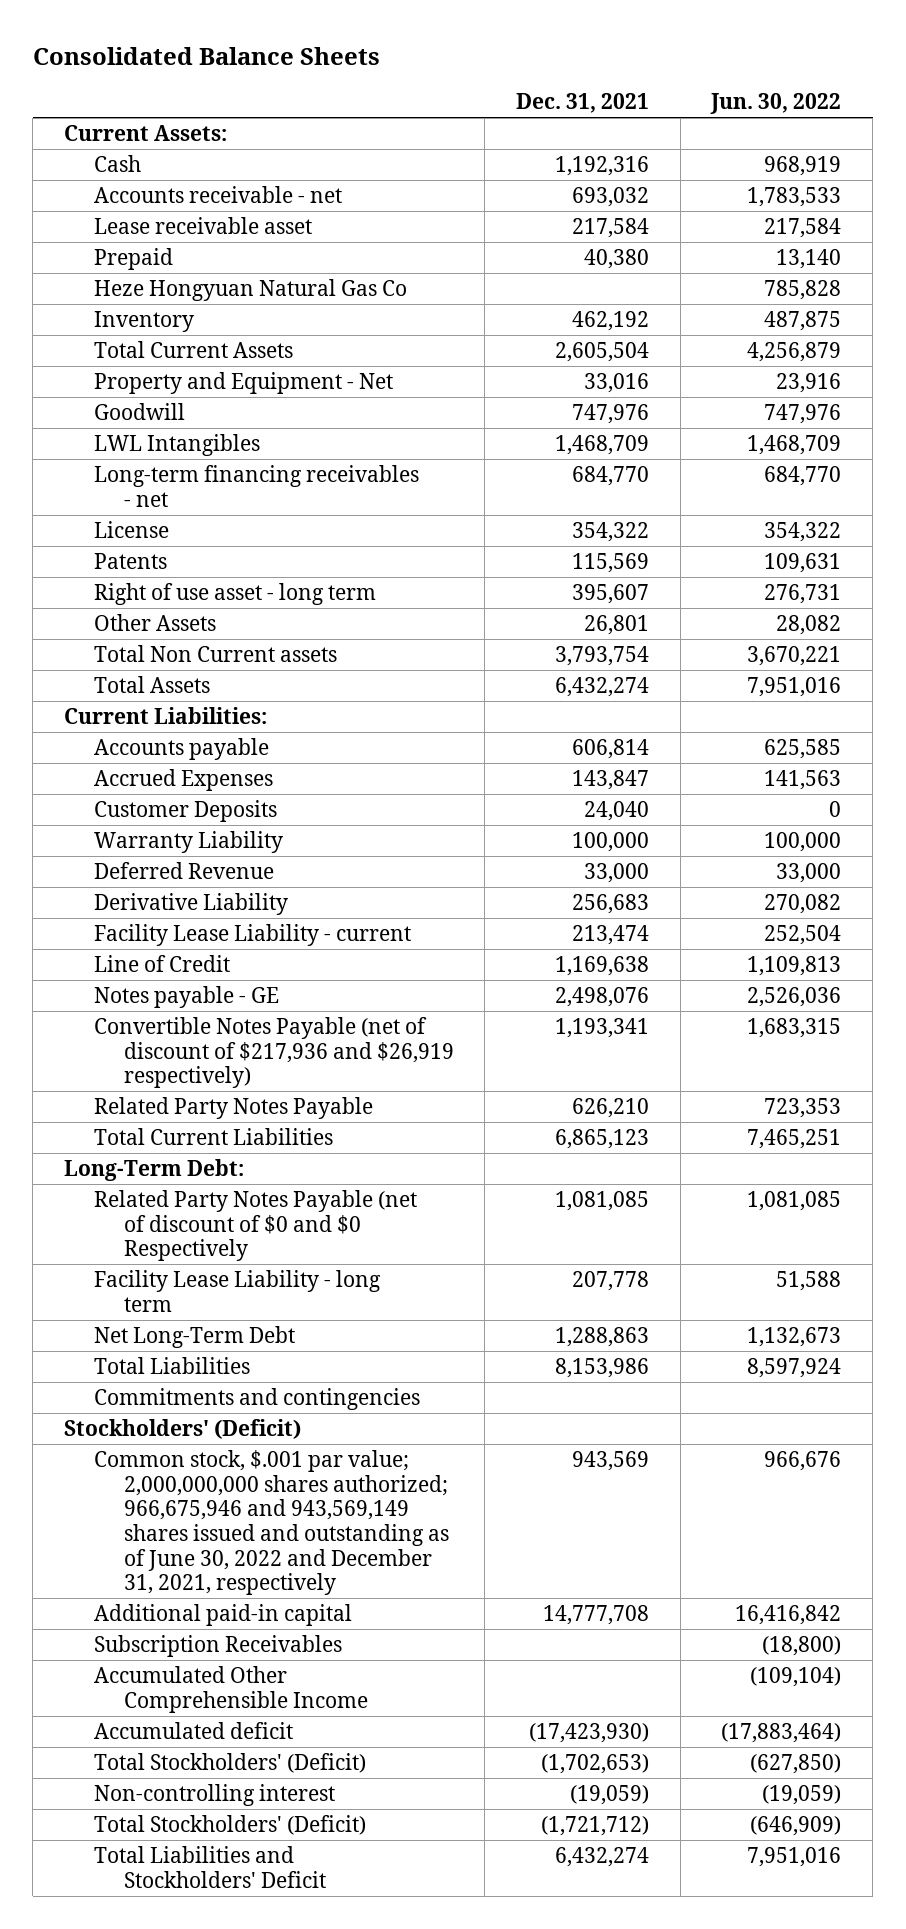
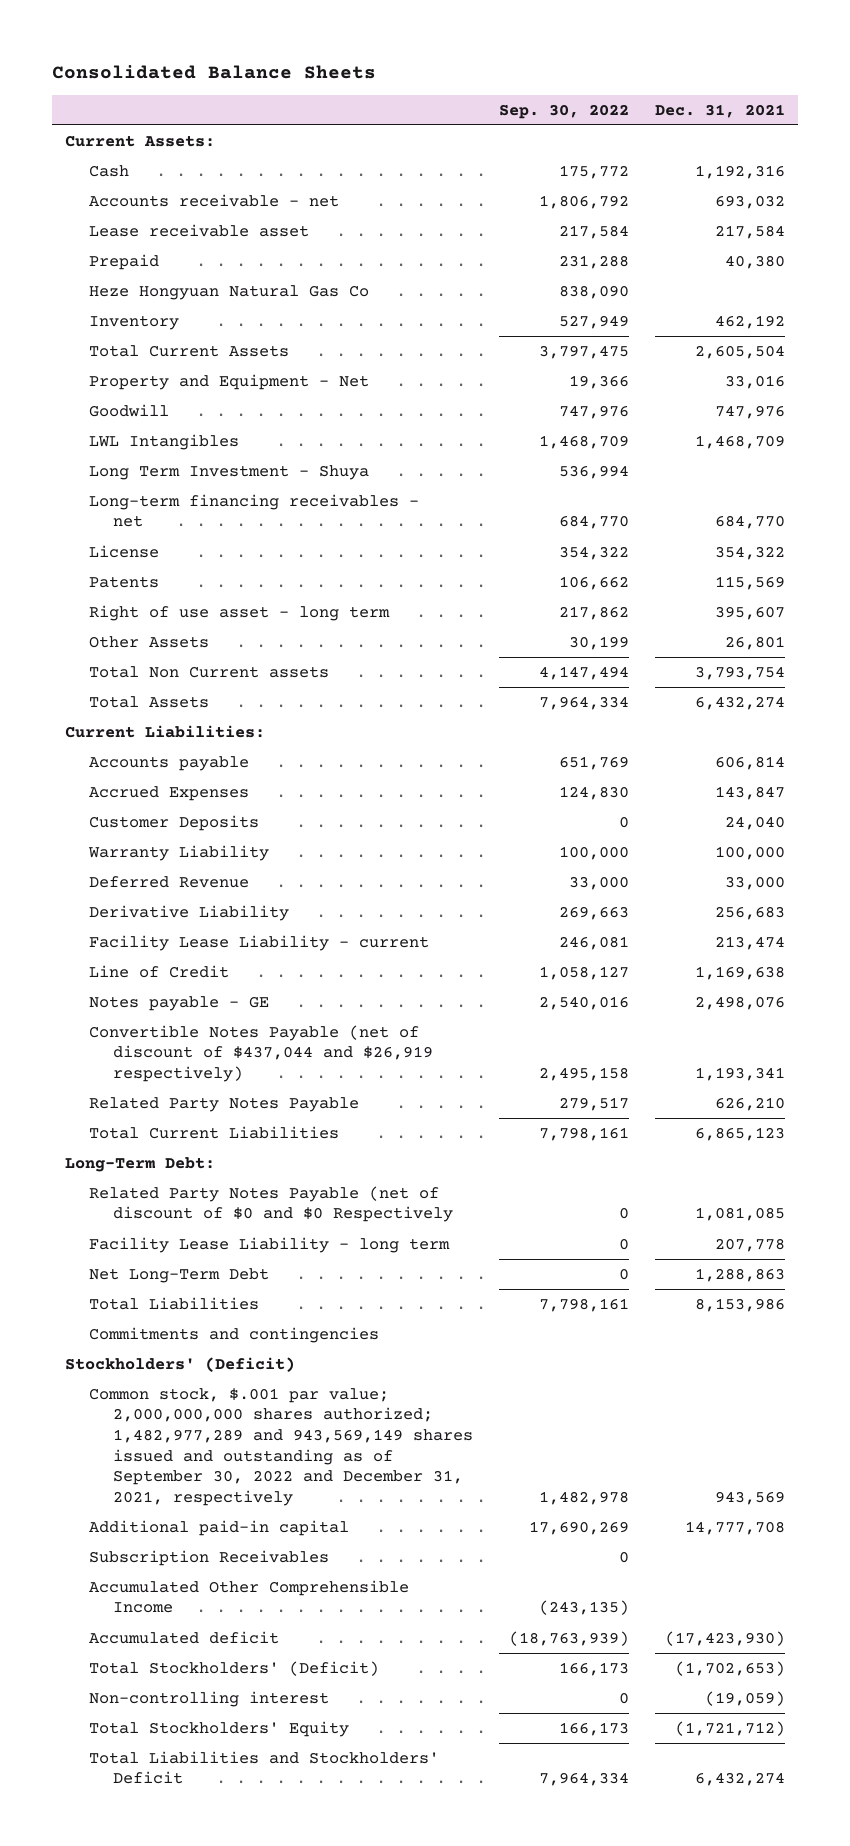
- | Dec. 31, 2021 | Jun. 30, 2022
+ | Sep. 30, 2022 | Dec. 31, 2021
+ Long Term Investment - Shuya | 536,994 |
- Convertible Notes Payable (net of discount of $217,936 and $26,919 respectively) | 1,193,341 | 1,683,315
+ Convertible Notes Payable (net of discount of $437,044 and $26,919 respectively) | 2,495,158 | 1,193,341
- Common stock, $.001 par value; 2,000,000,000 shares authorized; 966,675,946 and 943,569,149 shares issued and outstanding as of June 30, 2022 and December 31, 2021, respectively | 943,569 | 966,676
+ Common stock, $.001 par value; 2,000,000,000 shares authorized; 1,482,977,289 and 943,569,149 shares issued and outstanding as of September 30, 2022 and December 31, 2021, respectively | 1,482,978 | 943,569
- Total Stockholders' (Deficit) | (1,721,712) | (646,909)
+ Total Stockholders' Equity | 166,173 | (1,721,712)

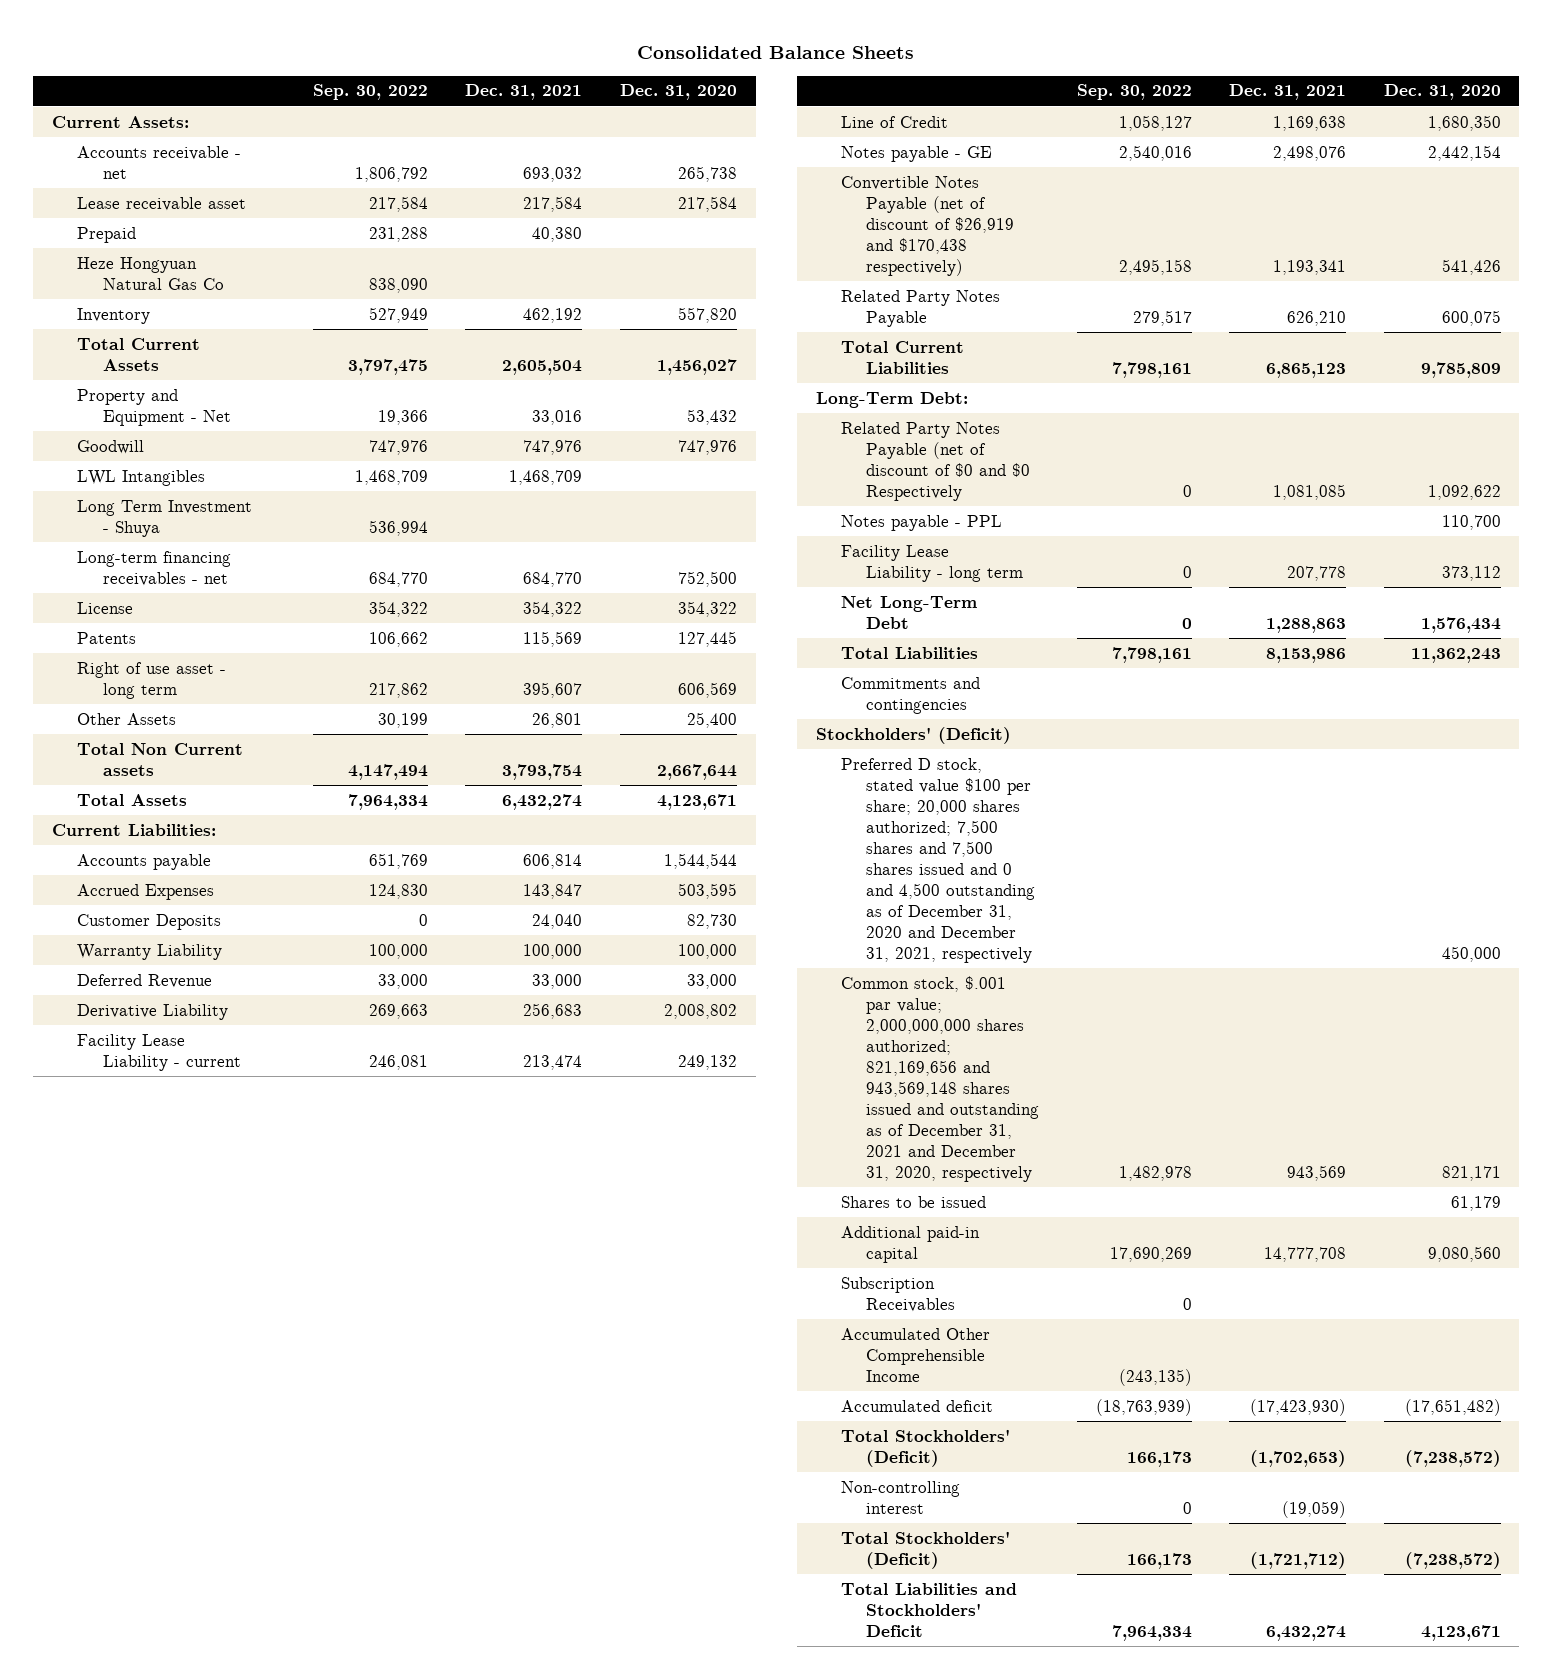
- | Sep. 30, 2022 | Dec. 31, 2021
+ | Sep. 30, 2022 | Dec. 31, 2021 | Dec. 31, 2020
- Cash | 175,772 | 1,192,316
- Convertible Notes Payable (net of discount of $437,044 and $26,919 respectively) | 2,495,158 | 1,193,341
+ Convertible Notes Payable (net of discount of $26,919 and $170,438 respectively) | 2,495,158 | 1,193,341 | 541,426
+ Notes payable - PPL | | | 110,700
- Common stock, $.001 par value; 2,000,000,000 shares authorized; 1,482,977,289 and 943,569,149 shares issued and outstanding as of September 30, 2022 and December 31, 2021, respectively | 1,482,978 | 943,569
+ Preferred D stock, stated value $100 per share; 20,000 shares authorized; 7,500 shares and 7,500 shares issued and 0 and 4,500 outstanding as of December 31, 2020 and December 31, 2021, respectively | | | 450,000
+ Common stock, $.001 par value; 2,000,000,000 shares authorized; 821,169,656 and 943,569,148 shares issued and outstanding as of December 31, 2021 and December 31, 2020, respectively | 1,482,978 | 943,569 | 821,171
+ Shares to be issued | | | 61,179
- Total Stockholders' Equity | 166,173 | (1,721,712)
+ Total Stockholders' (Deficit) | 166,173 | (1,721,712) | (7,238,572)

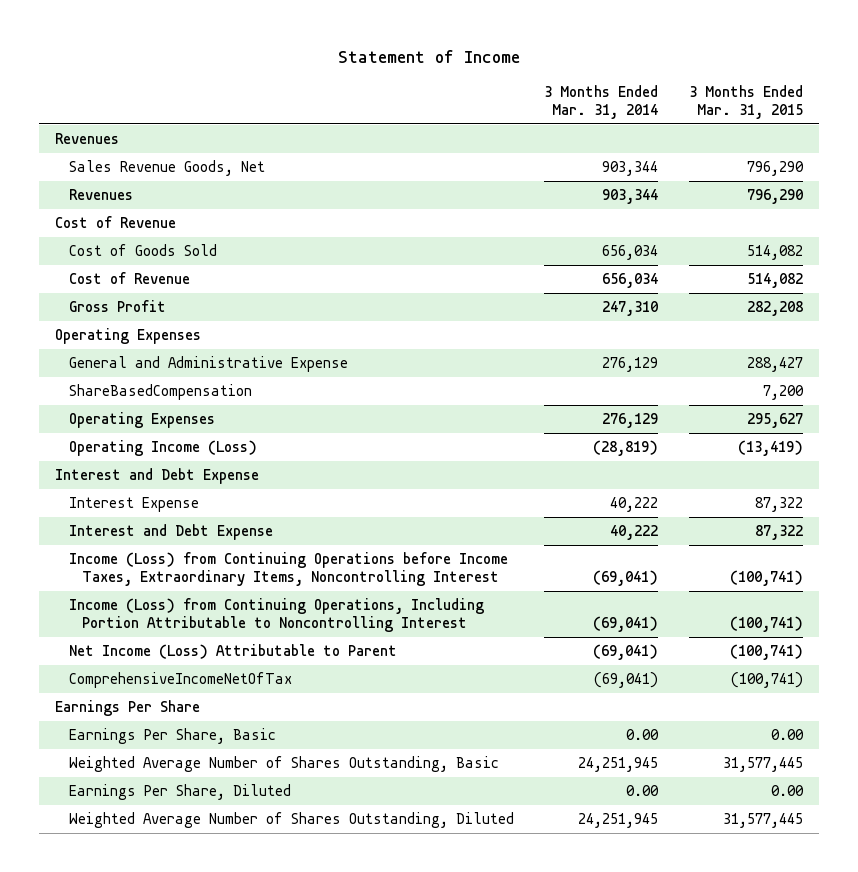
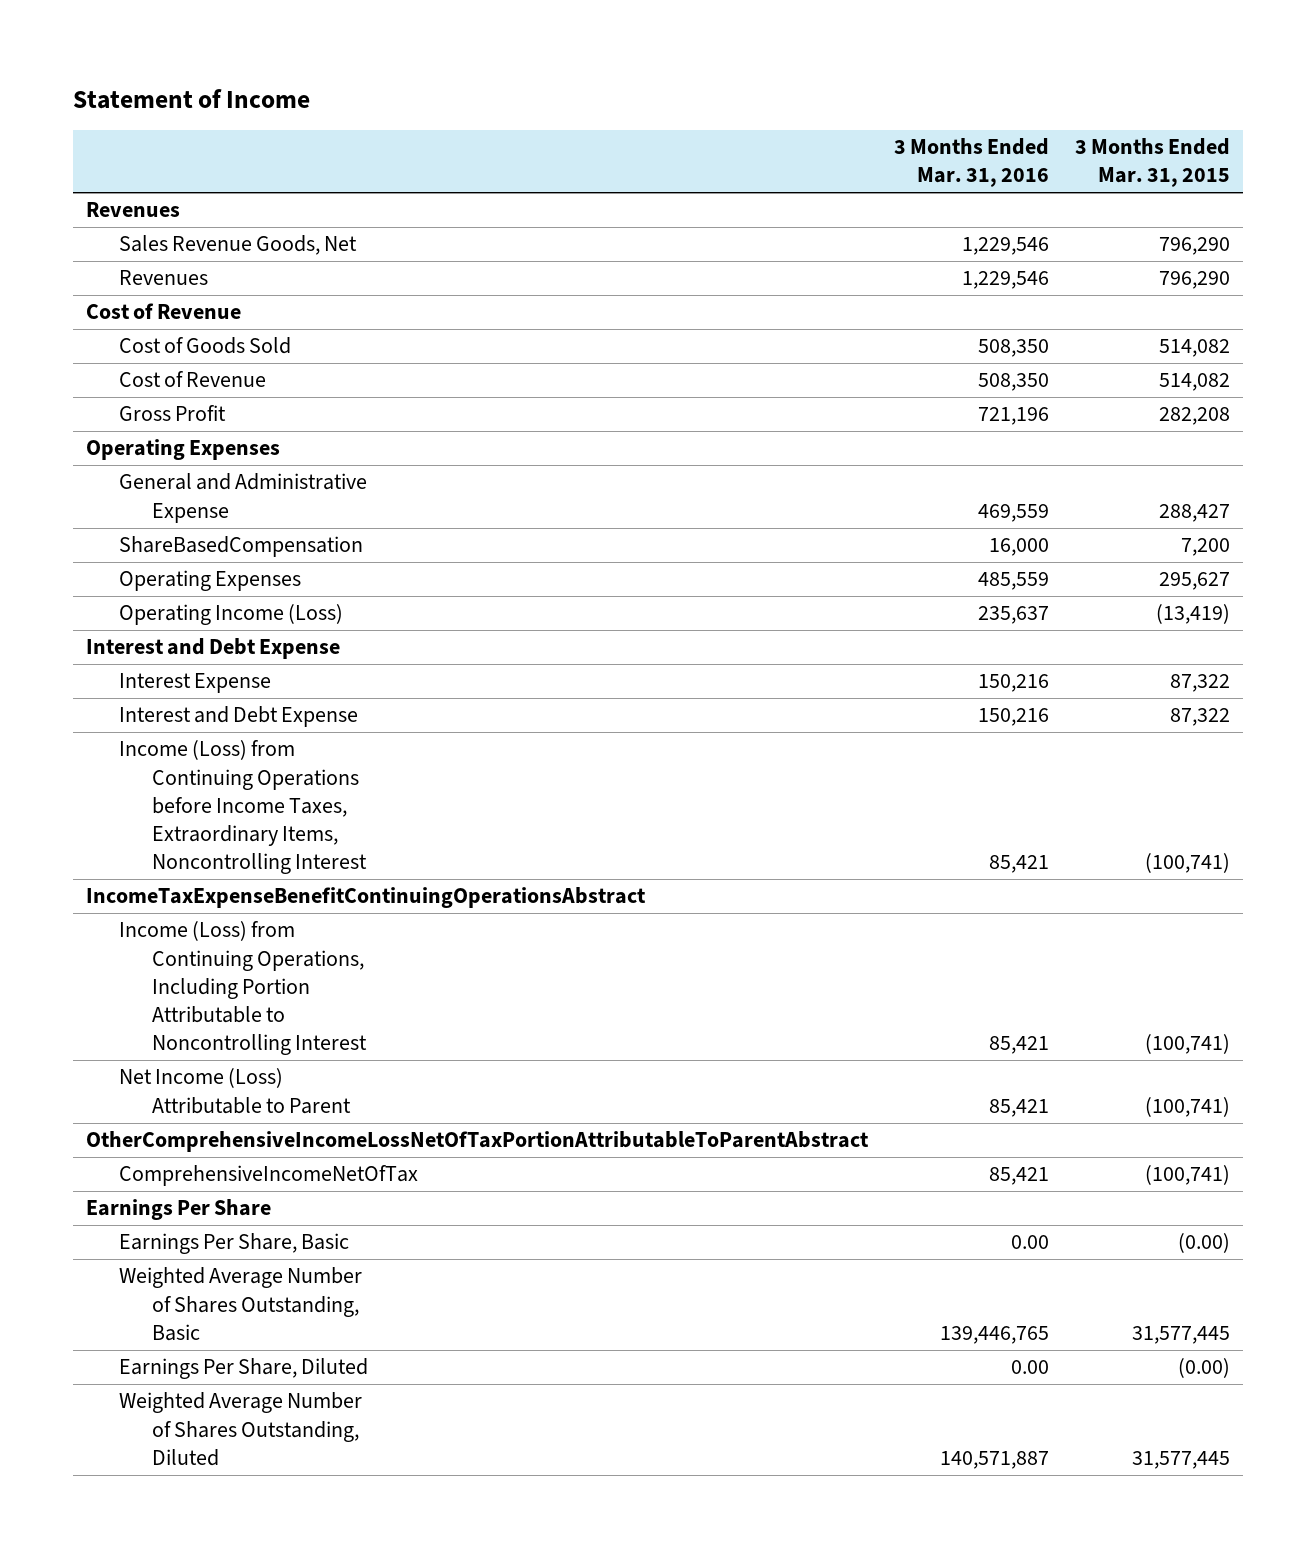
- | 3 Months Ended Mar. 31, 2014 | 3 Months Ended Mar. 31, 2015
+ | 3 Months Ended Mar. 31, 2016 | 3 Months Ended Mar. 31, 2015
+ IncomeTaxExpenseBenefitContinuingOperationsAbstract
+ OtherComprehensiveIncomeLossNetOfTaxPortionAttributableToParentAbstract
- Earnings Per Share, Basic | 0.00 | 0.00
+ Earnings Per Share, Basic | 0.00 | (0.00)
- Earnings Per Share, Diluted | 0.00 | 0.00
+ Earnings Per Share, Diluted | 0.00 | (0.00)

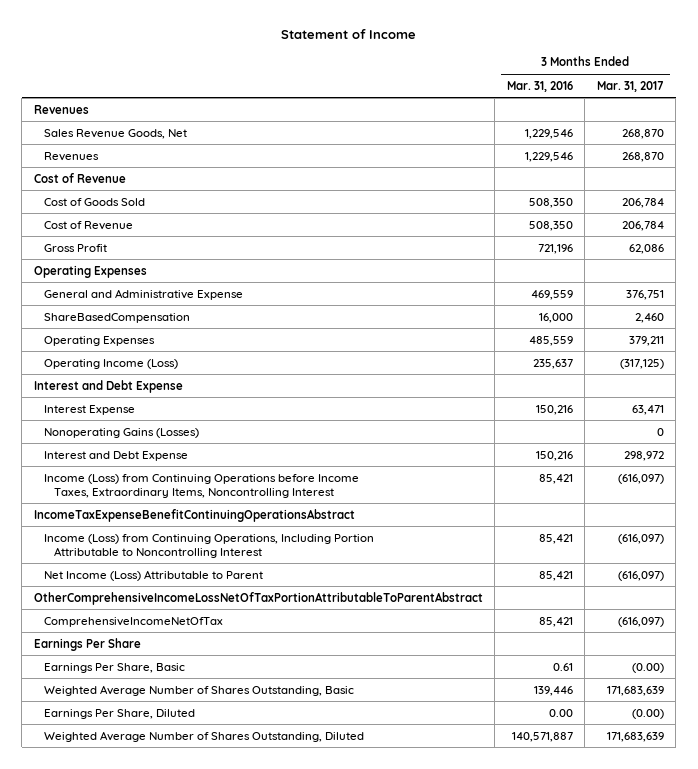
- | 3 Months Ended Mar. 31, 2016 | 3 Months Ended Mar. 31, 2015
+ | 3 Months Ended Mar. 31, 2016 | 3 Months Ended Mar. 31, 2017
+ Nonoperating Gains (Losses) | | 0
- Earnings Per Share, Basic | 0.00 | (0.00)
- Weighted Average Number of Shares Outstanding, Basic | 139,446,765 | 31,577,445
+ Earnings Per Share, Basic | 0.61 | (0.00)
+ Weighted Average Number of Shares Outstanding, Basic | 139,446 | 171,683,639

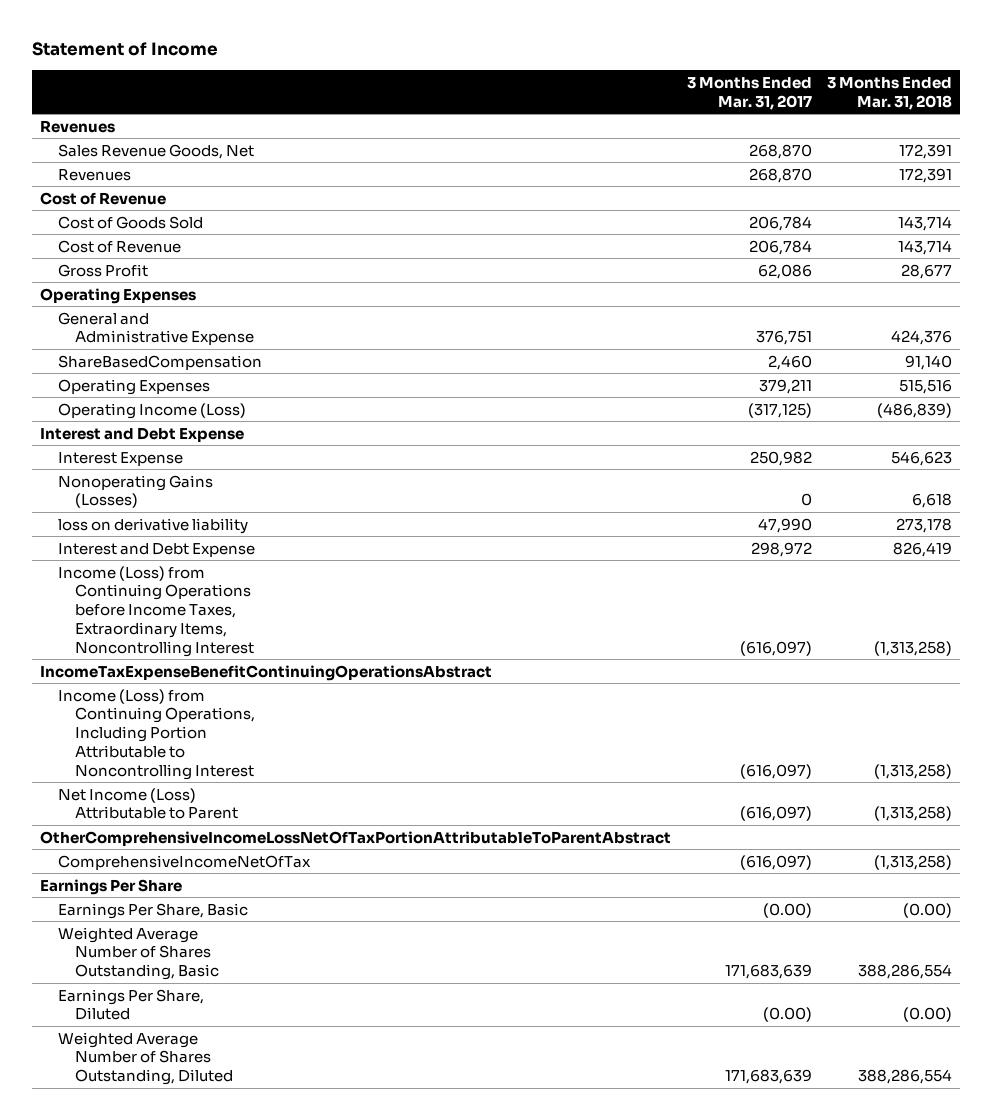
- | 3 Months Ended Mar. 31, 2016 | 3 Months Ended Mar. 31, 2017
+ | 3 Months Ended Mar. 31, 2017 | 3 Months Ended Mar. 31, 2018
- Interest Expense | 150,216 | 63,471
+ Interest Expense | 250,982 | 546,623
+ loss on derivative liability | 47,990 | 273,178

